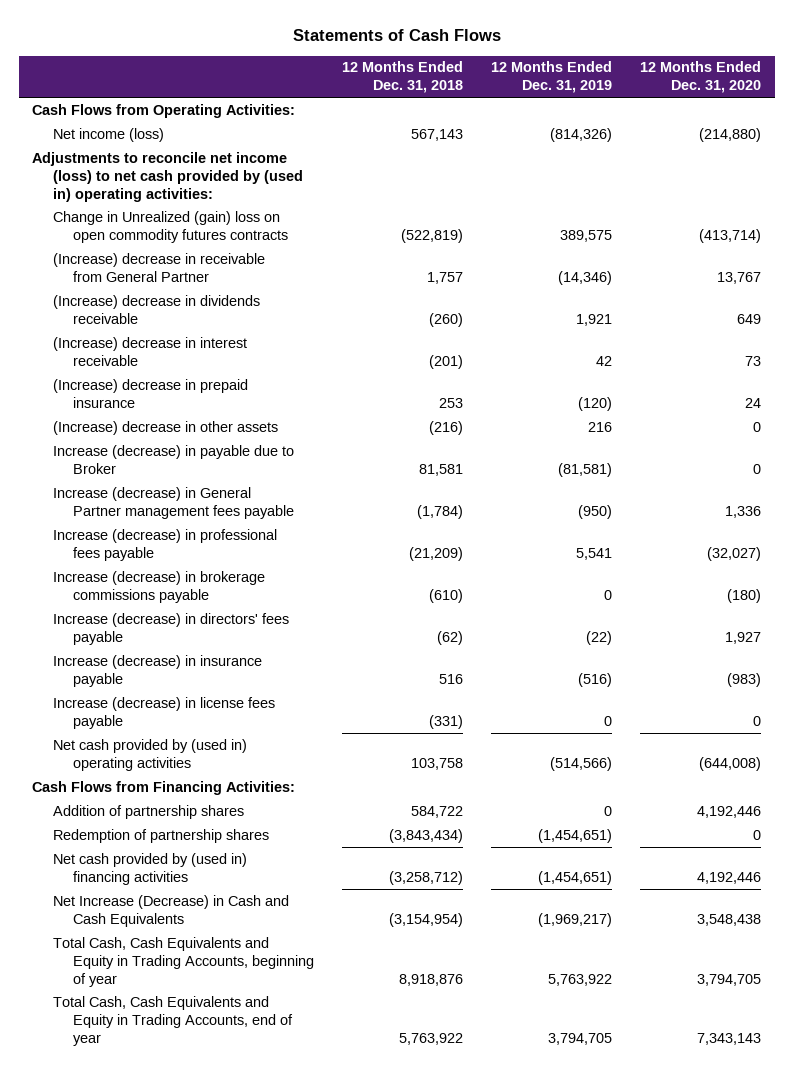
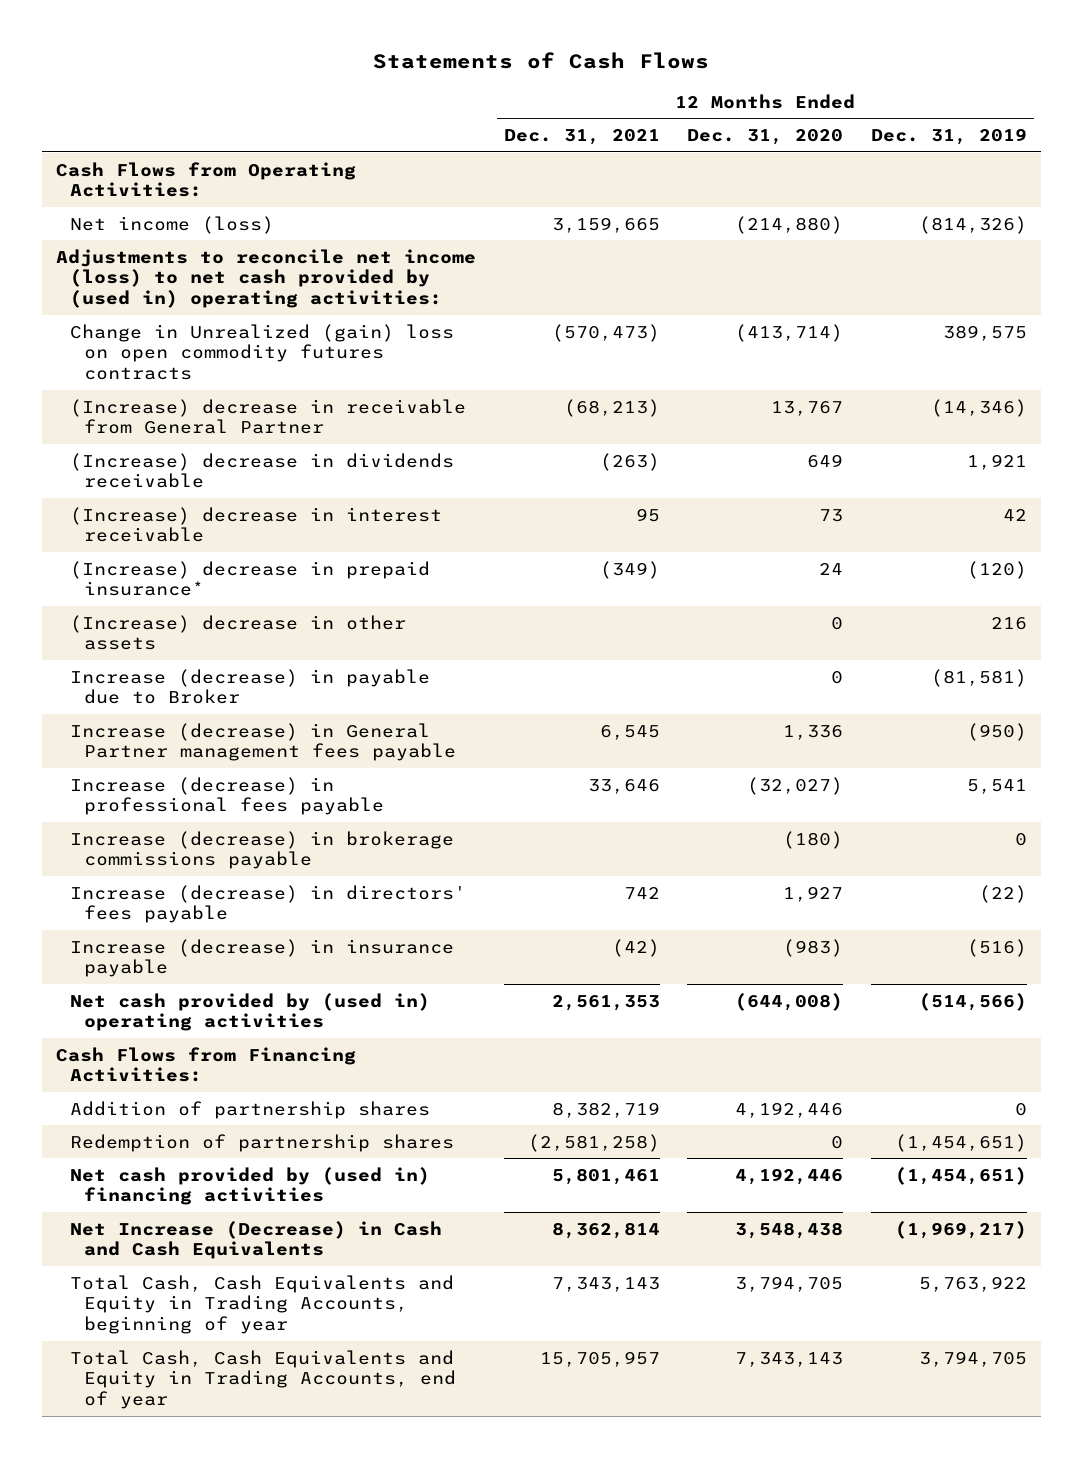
- | 12 Months Ended Dec. 31, 2018 | 12 Months Ended Dec. 31, 2019 | 12 Months Ended Dec. 31, 2020
+ | 12 Months Ended Dec. 31, 2021 | 12 Months Ended Dec. 31, 2020 | 12 Months Ended Dec. 31, 2019
- (Increase) decrease in prepaid insurance | 253 | (120) | 24
+ (Increase) decrease in prepaid insurance* | (349) | 24 | (120)
- Increase (decrease) in license fees payable | (331) | 0 | 0

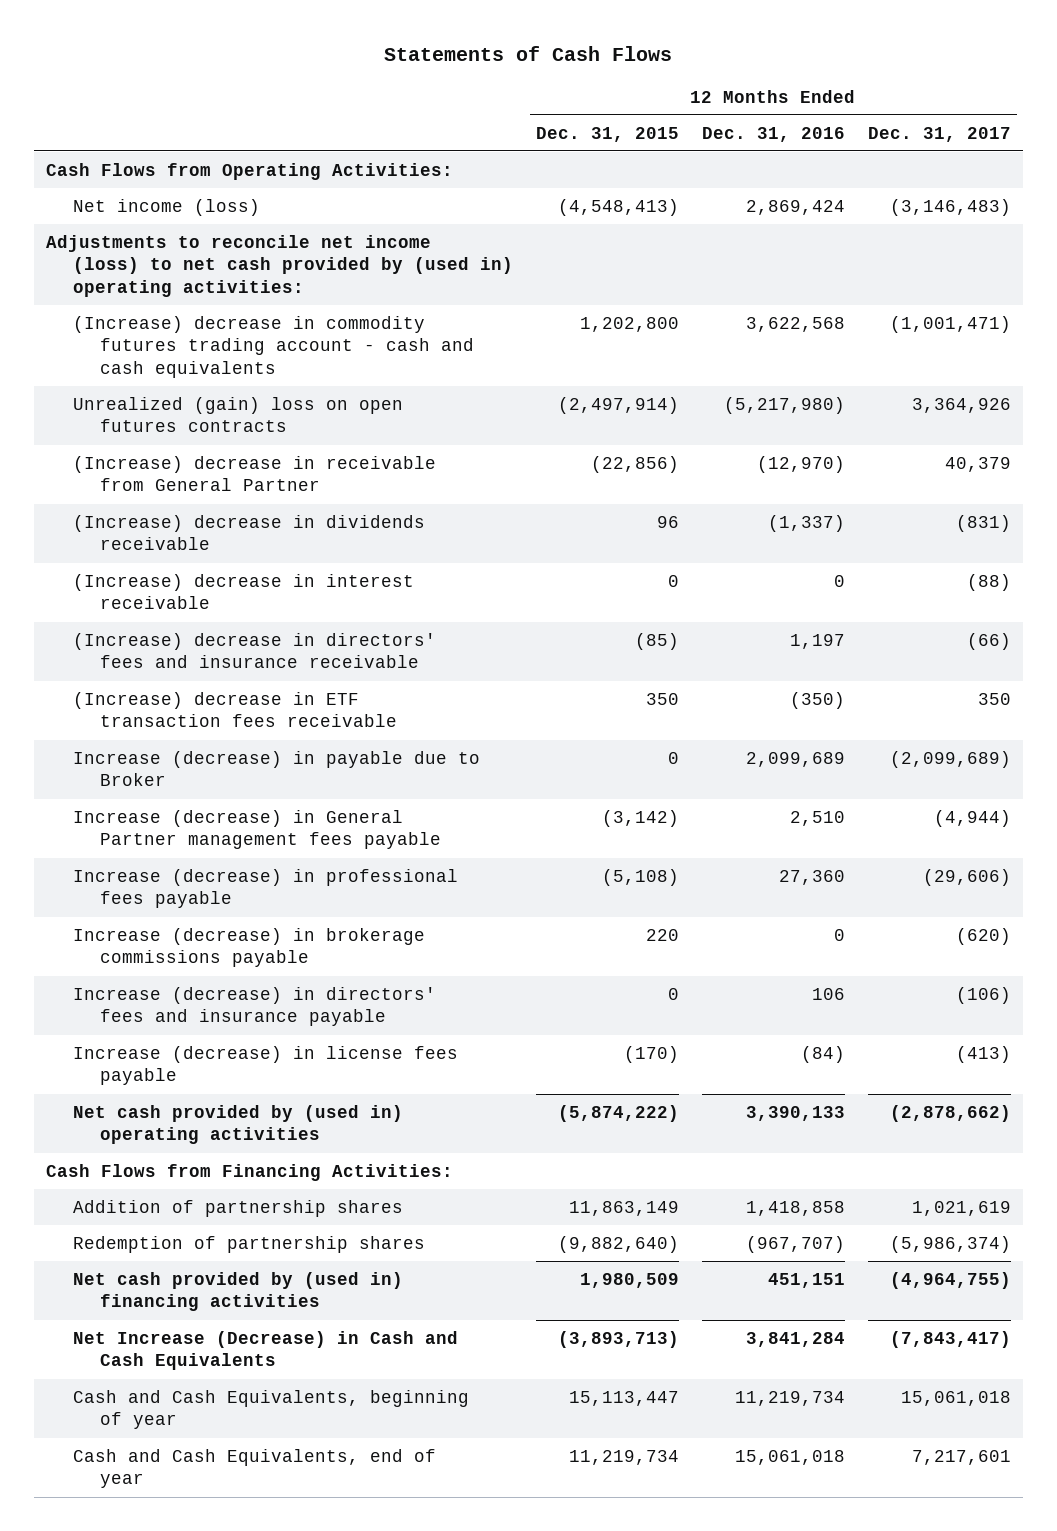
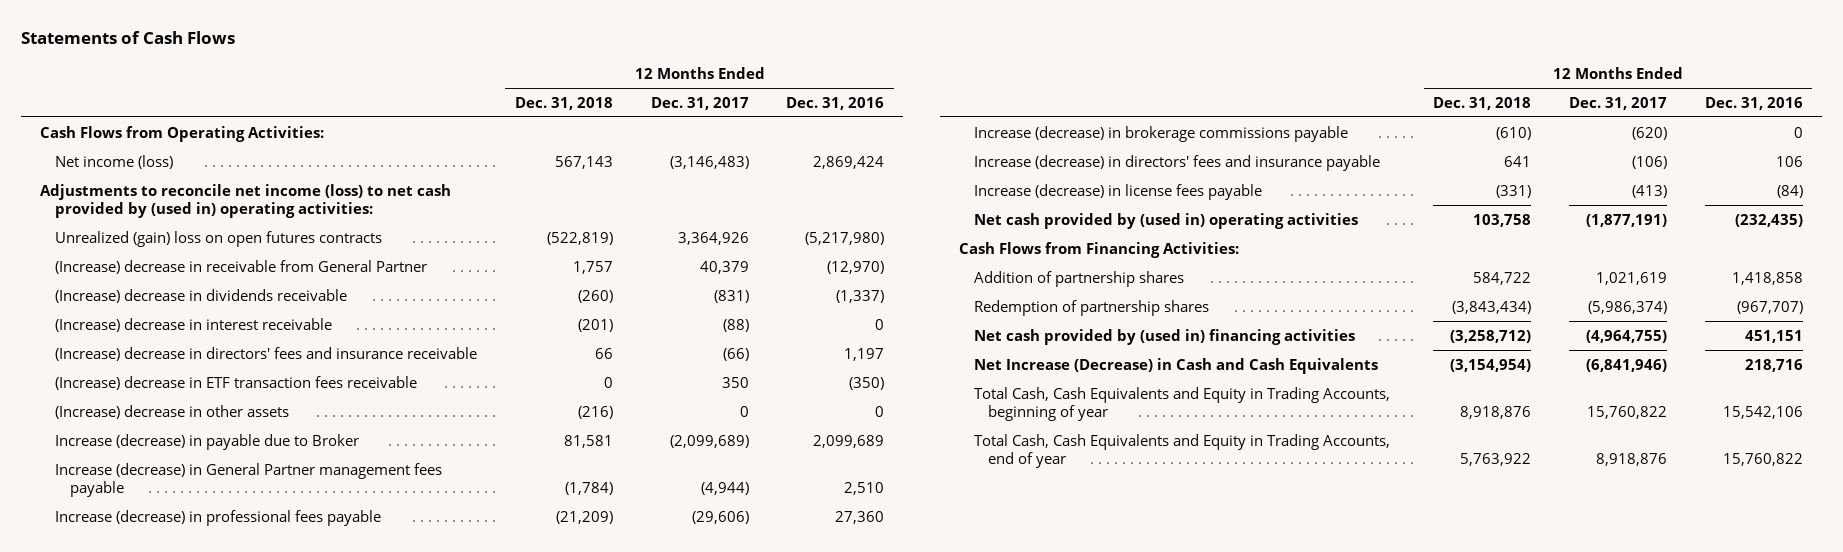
- | 12 Months Ended Dec. 31, 2015 | 12 Months Ended Dec. 31, 2016 | 12 Months Ended Dec. 31, 2017
+ | 12 Months Ended Dec. 31, 2018 | 12 Months Ended Dec. 31, 2017 | 12 Months Ended Dec. 31, 2016
- (Increase) decrease in commodity futures trading account - cash and cash equivalents | 1,202,800 | 3,622,568 | (1,001,471)
+ (Increase) decrease in other assets | (216) | 0 | 0
- Net cash provided by (used in) operating activities | (5,874,222) | 3,390,133 | (2,878,662)
+ Net cash provided by (used in) operating activities | 103,758 | (1,877,191) | (232,435)
- Net Increase (Decrease) in Cash and Cash Equivalents | (3,893,713) | 3,841,284 | (7,843,417)
- Cash and Cash Equivalents, beginning of year | 15,113,447 | 11,219,734 | 15,061,018
- Cash and Cash Equivalents, end of year | 11,219,734 | 15,061,018 | 7,217,601
+ Net Increase (Decrease) in Cash and Cash Equivalents | (3,154,954) | (6,841,946) | 218,716
+ Total Cash, Cash Equivalents and Equity in Trading Accounts, beginning of year | 8,918,876 | 15,760,822 | 15,542,106
+ Total Cash, Cash Equivalents and Equity in Trading Accounts, end of year | 5,763,922 | 8,918,876 | 15,760,822

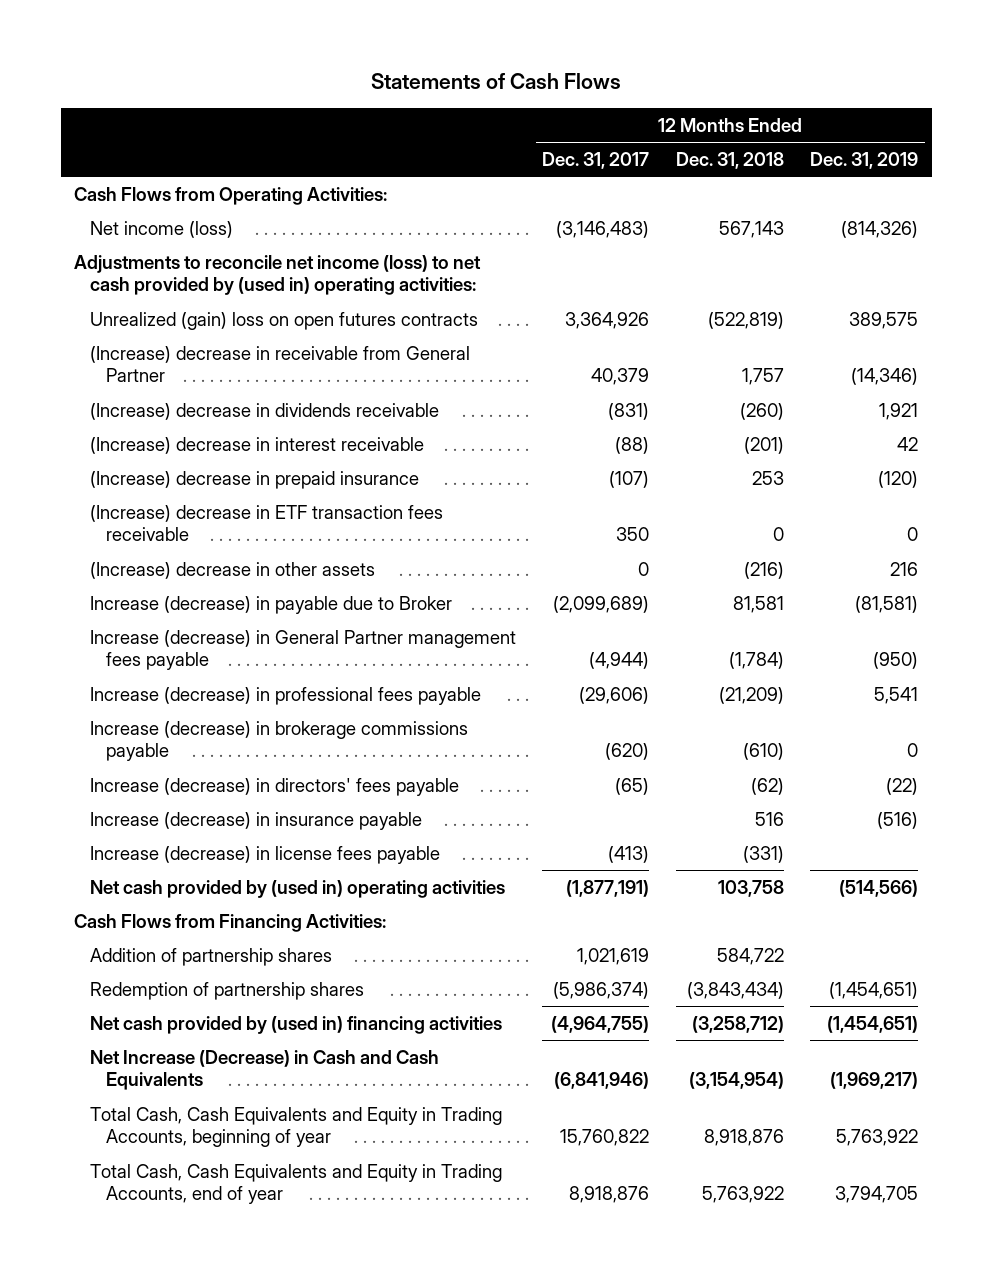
- | 12 Months Ended Dec. 31, 2018 | 12 Months Ended Dec. 31, 2017 | 12 Months Ended Dec. 31, 2016
+ | 12 Months Ended Dec. 31, 2017 | 12 Months Ended Dec. 31, 2018 | 12 Months Ended Dec. 31, 2019
- (Increase) decrease in directors' fees and insurance receivable | 66 | (66) | 1,197
+ (Increase) decrease in prepaid insurance | (107) | 253 | (120)
- Increase (decrease) in directors' fees and insurance payable | 641 | (106) | 106
+ Increase (decrease) in directors' fees payable | (65) | (62) | (22)
+ Increase (decrease) in insurance payable | | 516 | (516)

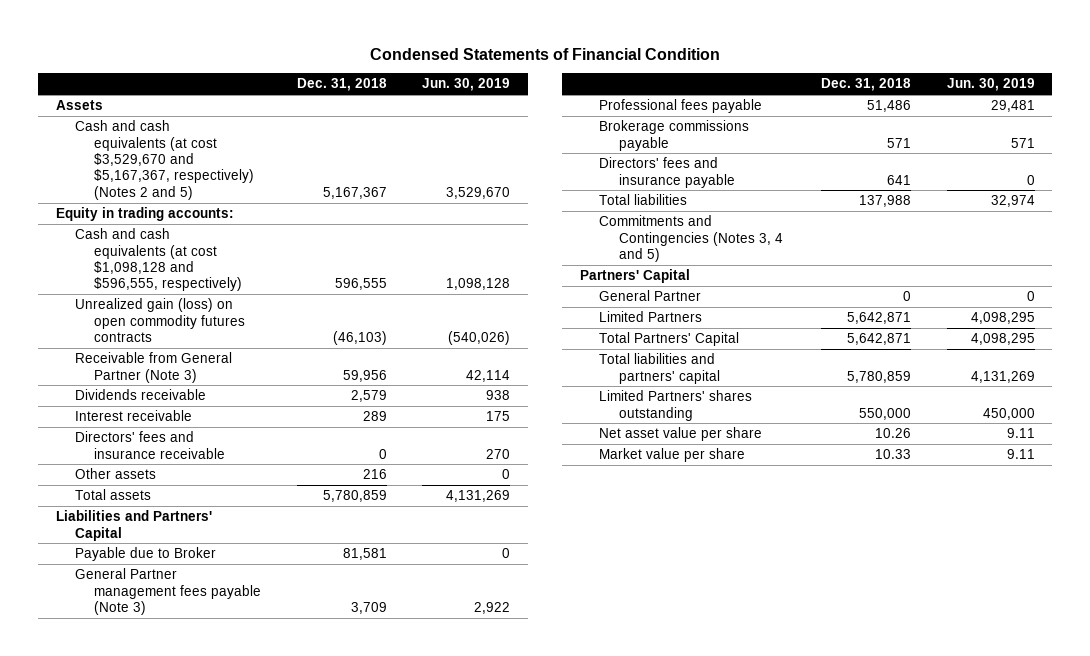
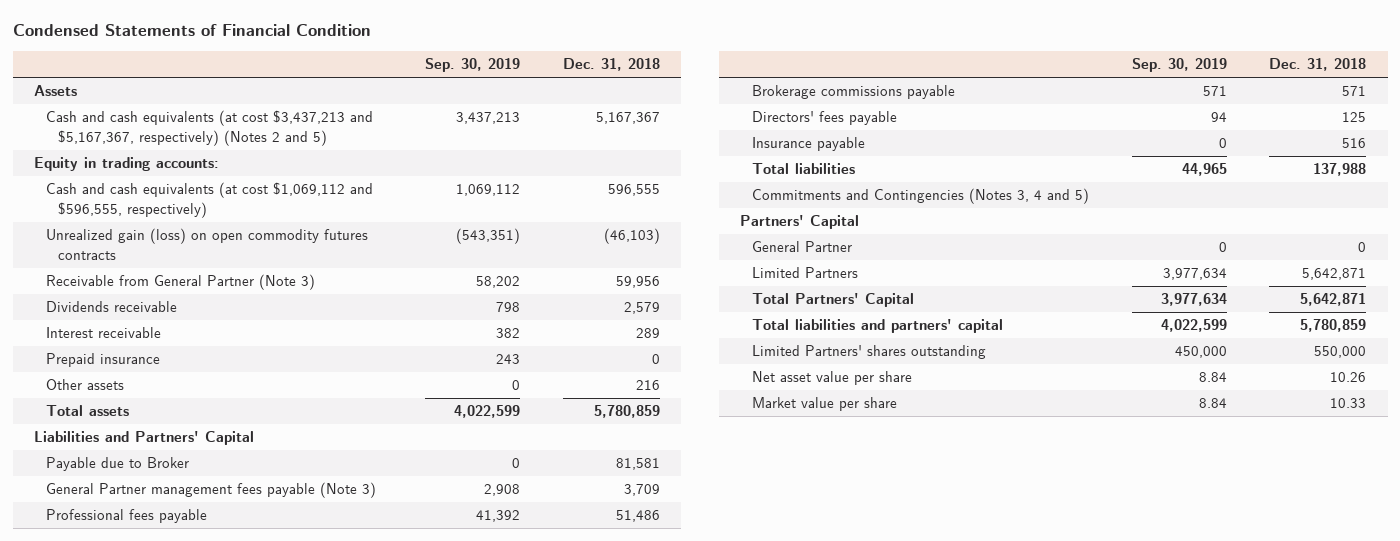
- | Dec. 31, 2018 | Jun. 30, 2019
+ | Sep. 30, 2019 | Dec. 31, 2018
- Cash and cash equivalents (at cost $3,529,670 and $5,167,367, respectively) (Notes 2 and 5) | 5,167,367 | 3,529,670
+ Cash and cash equivalents (at cost $3,437,213 and $5,167,367, respectively) (Notes 2 and 5) | 3,437,213 | 5,167,367
- Cash and cash equivalents (at cost $1,098,128 and $596,555, respectively) | 596,555 | 1,098,128
+ Cash and cash equivalents (at cost $1,069,112 and $596,555, respectively) | 1,069,112 | 596,555
- Directors' fees and insurance receivable | 0 | 270
+ Prepaid insurance | 243 | 0
- Directors' fees and insurance payable | 641 | 0
+ Directors' fees payable | 94 | 125
+ Insurance payable | 0 | 516

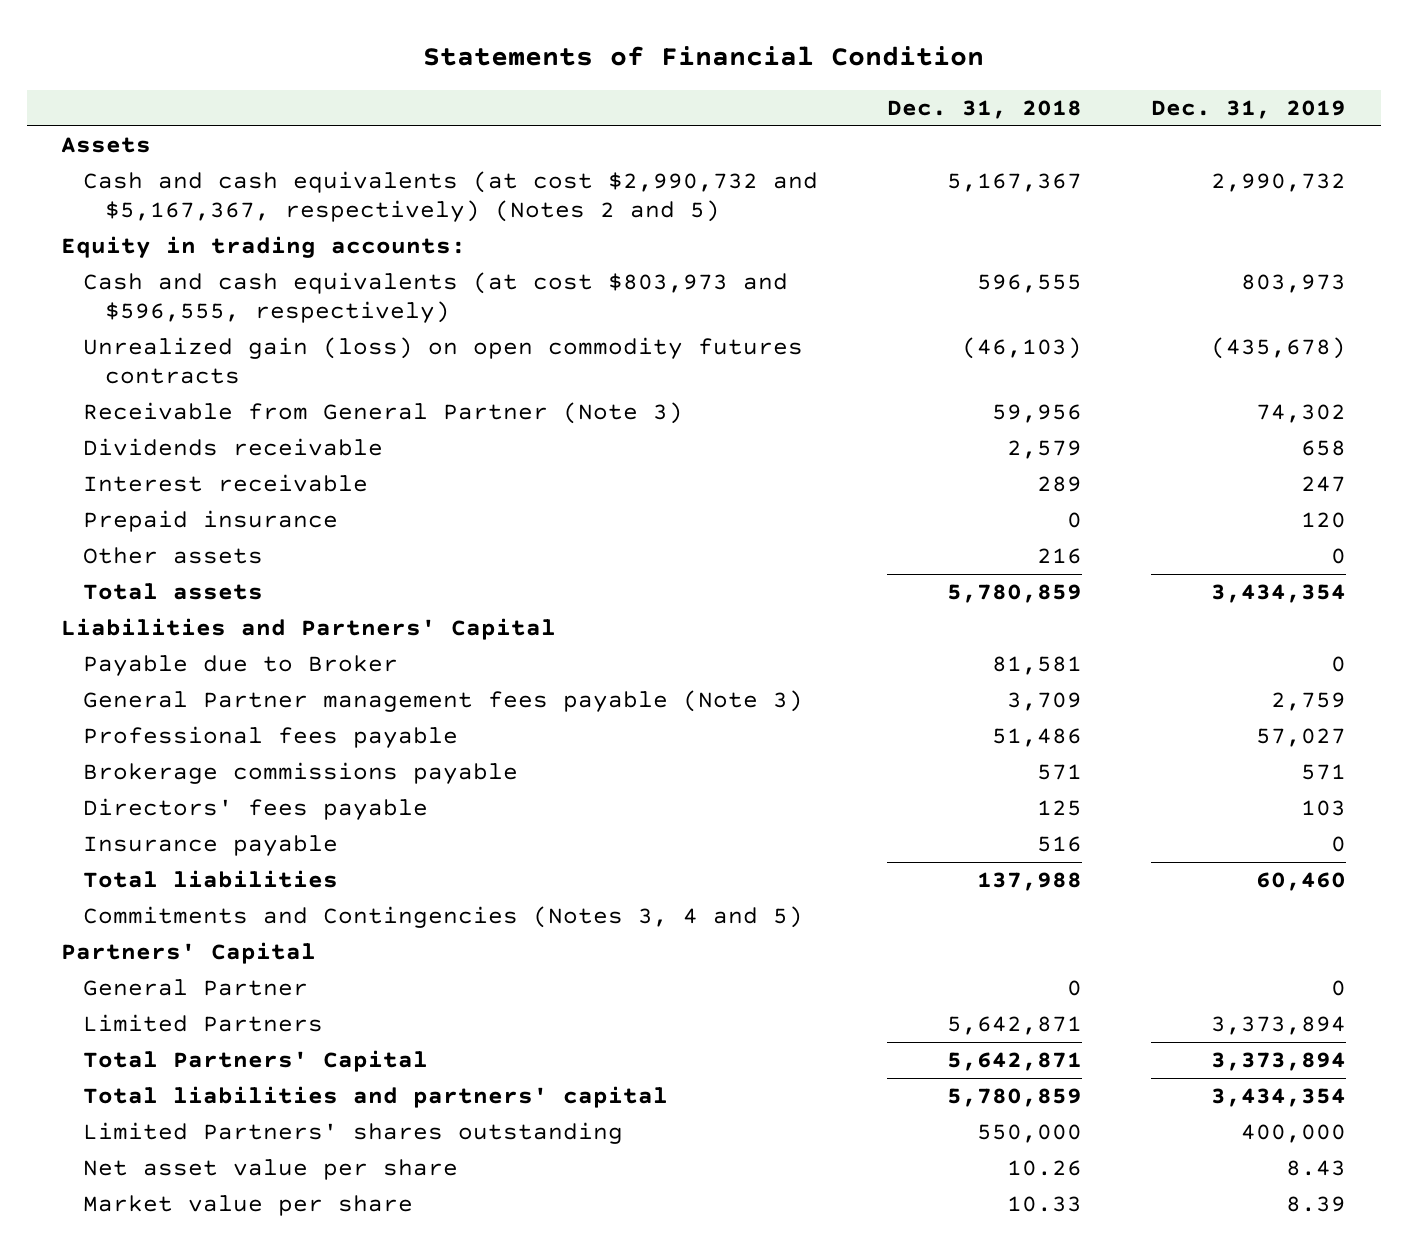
- Condensed Statements of Financial Condition
+ Statements of Financial Condition
- | Sep. 30, 2019 | Dec. 31, 2018
+ | Dec. 31, 2018 | Dec. 31, 2019
- Cash and cash equivalents (at cost $3,437,213 and $5,167,367, respectively) (Notes 2 and 5) | 3,437,213 | 5,167,367
+ Cash and cash equivalents (at cost $2,990,732 and $5,167,367, respectively) (Notes 2 and 5) | 5,167,367 | 2,990,732
- Cash and cash equivalents (at cost $1,069,112 and $596,555, respectively) | 1,069,112 | 596,555
+ Cash and cash equivalents (at cost $803,973 and $596,555, respectively) | 596,555 | 803,973

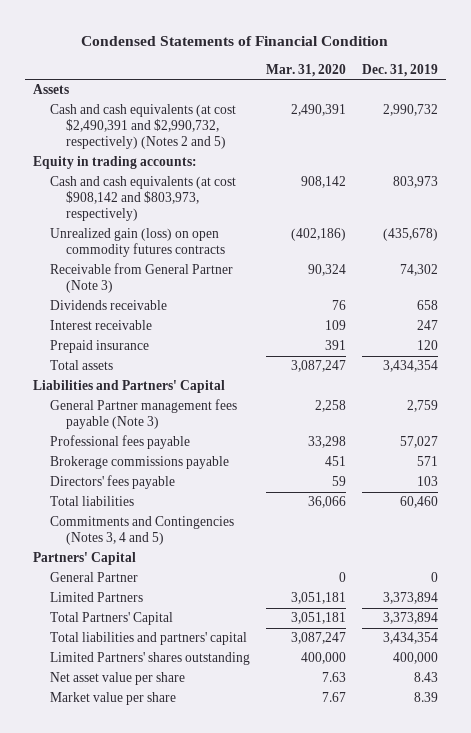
- Statements of Financial Condition
+ Condensed Statements of Financial Condition
- | Dec. 31, 2018 | Dec. 31, 2019
+ | Mar. 31, 2020 | Dec. 31, 2019
- Cash and cash equivalents (at cost $2,990,732 and $5,167,367, respectively) (Notes 2 and 5) | 5,167,367 | 2,990,732
+ Cash and cash equivalents (at cost $2,490,391 and $2,990,732, respectively) (Notes 2 and 5) | 2,490,391 | 2,990,732
- Cash and cash equivalents (at cost $803,973 and $596,555, respectively) | 596,555 | 803,973
+ Cash and cash equivalents (at cost $908,142 and $803,973, respectively) | 908,142 | 803,973
- Other assets | 216 | 0
- Payable due to Broker | 81,581 | 0
- Insurance payable | 516 | 0

